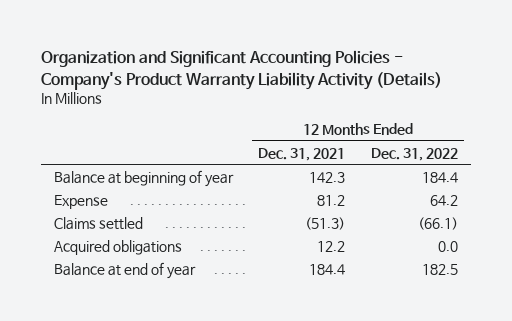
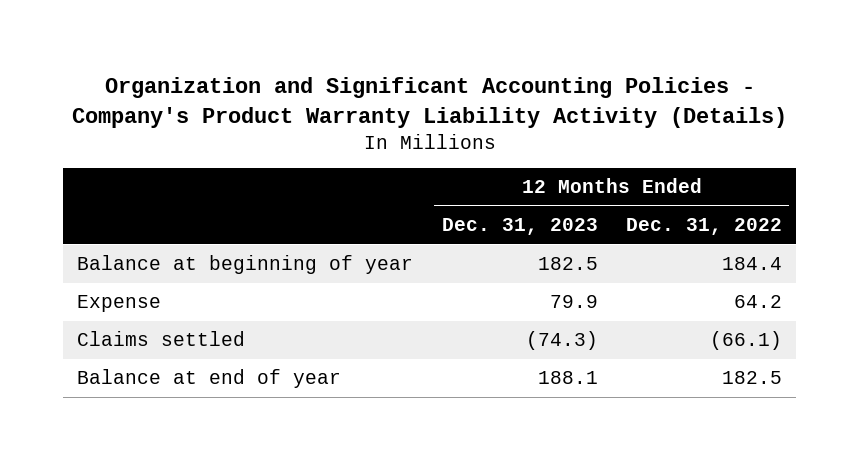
- | 12 Months Ended Dec. 31, 2021 | 12 Months Ended Dec. 31, 2022
+ | 12 Months Ended Dec. 31, 2023 | 12 Months Ended Dec. 31, 2022
- Acquired obligations | 12.2 | 0.0

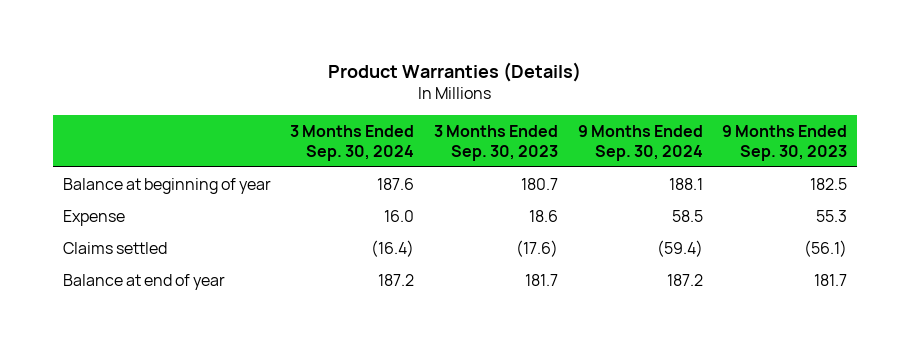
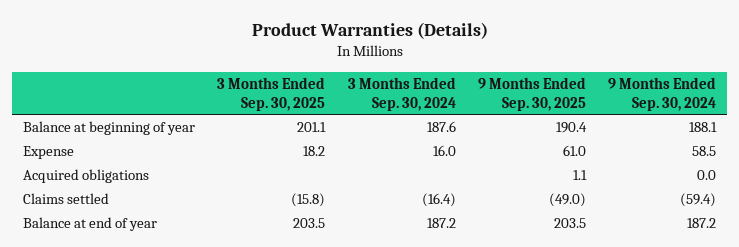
- | 3 Months Ended Sep. 30, 2024 | 3 Months Ended Sep. 30, 2023 | 9 Months Ended Sep. 30, 2024 | 9 Months Ended Sep. 30, 2023
+ | 3 Months Ended Sep. 30, 2025 | 3 Months Ended Sep. 30, 2024 | 9 Months Ended Sep. 30, 2025 | 9 Months Ended Sep. 30, 2024
+ Acquired obligations | | | 1.1 | 0.0

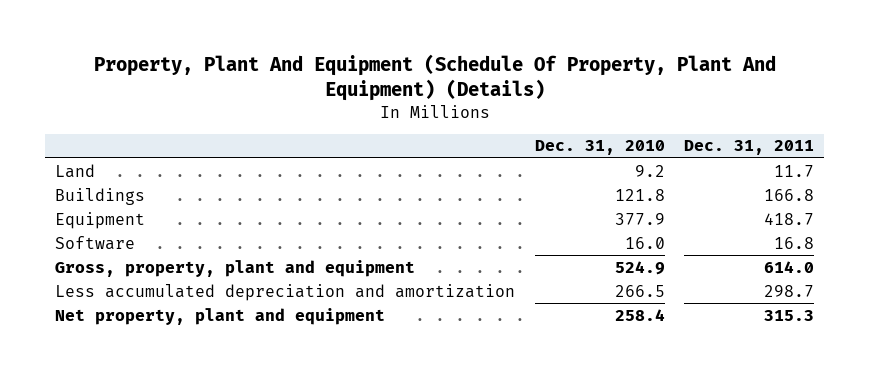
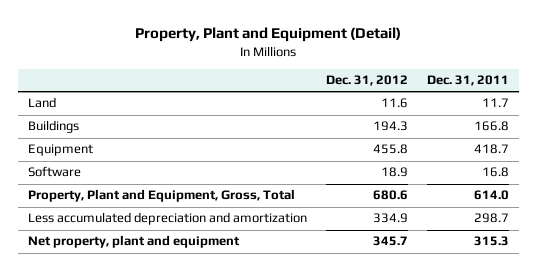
- Property, Plant And Equipment (Schedule Of Property, Plant And Equipment) (Details)
+ Property, Plant and Equipment (Detail)
- | Dec. 31, 2010 | Dec. 31, 2011
+ | Dec. 31, 2012 | Dec. 31, 2011
- Gross, property, plant and equipment | 524.9 | 614.0
+ Property, Plant and Equipment, Gross, Total | 680.6 | 614.0

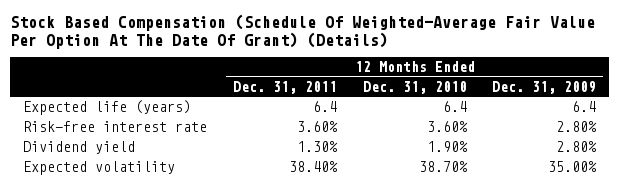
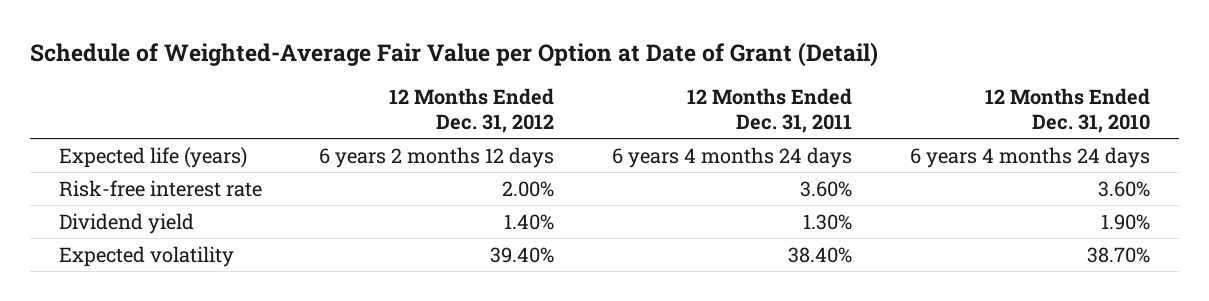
- Stock Based Compensation (Schedule Of Weighted-Average Fair Value Per Option At The Date Of Grant) (Details)
+ Schedule of Weighted-Average Fair Value per Option at Date of Grant (Detail)
- | 12 Months Ended Dec. 31, 2011 | 12 Months Ended Dec. 31, 2010 | 12 Months Ended Dec. 31, 2009
+ | 12 Months Ended Dec. 31, 2012 | 12 Months Ended Dec. 31, 2011 | 12 Months Ended Dec. 31, 2010
- Expected life (years) | 6.4 | 6.4 | 6.4
+ Expected life (years) | 6 years 2 months 12 days | 6 years 4 months 24 days | 6 years 4 months 24 days

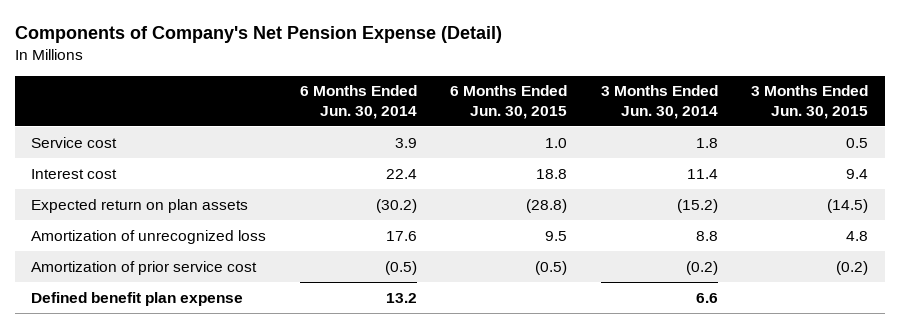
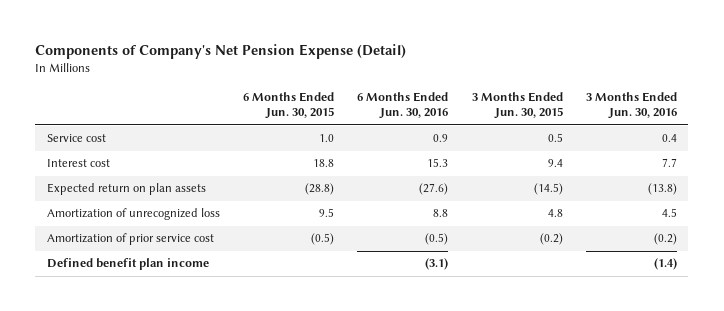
- | 6 Months Ended Jun. 30, 2014 | 6 Months Ended Jun. 30, 2015 | 3 Months Ended Jun. 30, 2014 | 3 Months Ended Jun. 30, 2015
+ | 6 Months Ended Jun. 30, 2015 | 6 Months Ended Jun. 30, 2016 | 3 Months Ended Jun. 30, 2015 | 3 Months Ended Jun. 30, 2016
- Defined benefit plan expense | 13.2 | | 6.6 |
+ Defined benefit plan income | | (3.1) | | (1.4)

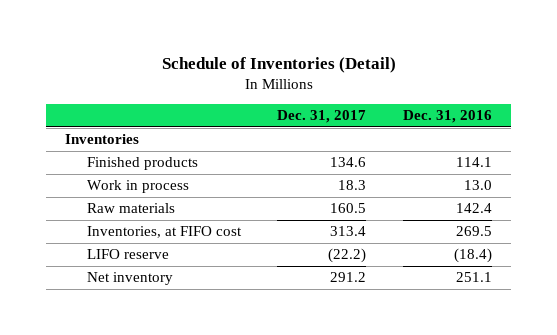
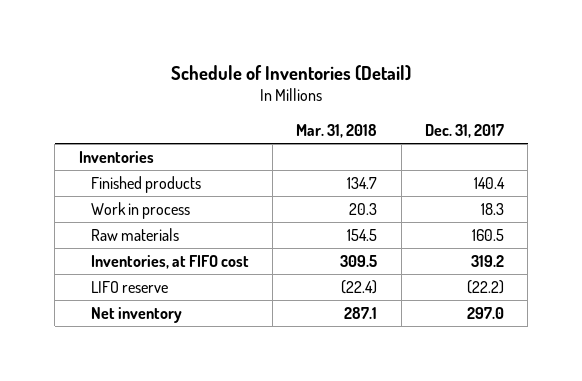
- | Dec. 31, 2017 | Dec. 31, 2016
+ | Mar. 31, 2018 | Dec. 31, 2017
- Finished products | 134.6 | 114.1
+ Finished products | 134.7 | 140.4
- Inventories, at FIFO cost | 313.4 | 269.5
+ Inventories, at FIFO cost | 309.5 | 319.2
- Net inventory | 291.2 | 251.1
+ Net inventory | 287.1 | 297.0

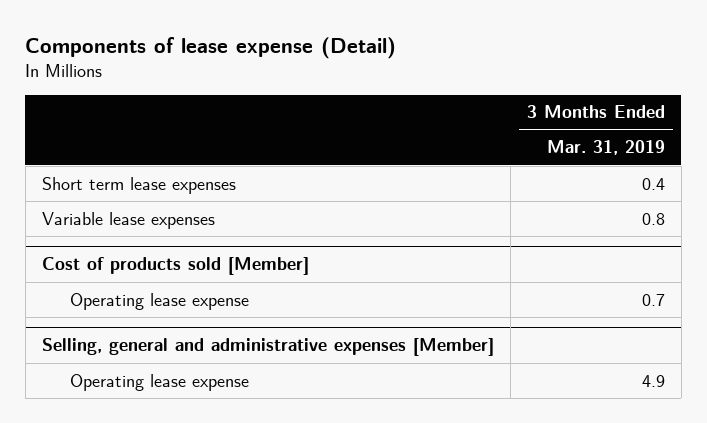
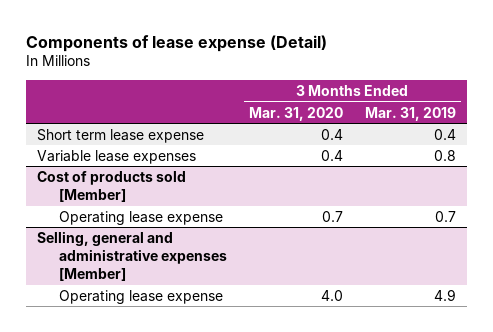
- | 3 Months Ended Mar. 31, 2019
+ | 3 Months Ended Mar. 31, 2020 | 3 Months Ended Mar. 31, 2019
- Short term lease expenses | 0.4
+ Short term lease expense | 0.4 | 0.4

